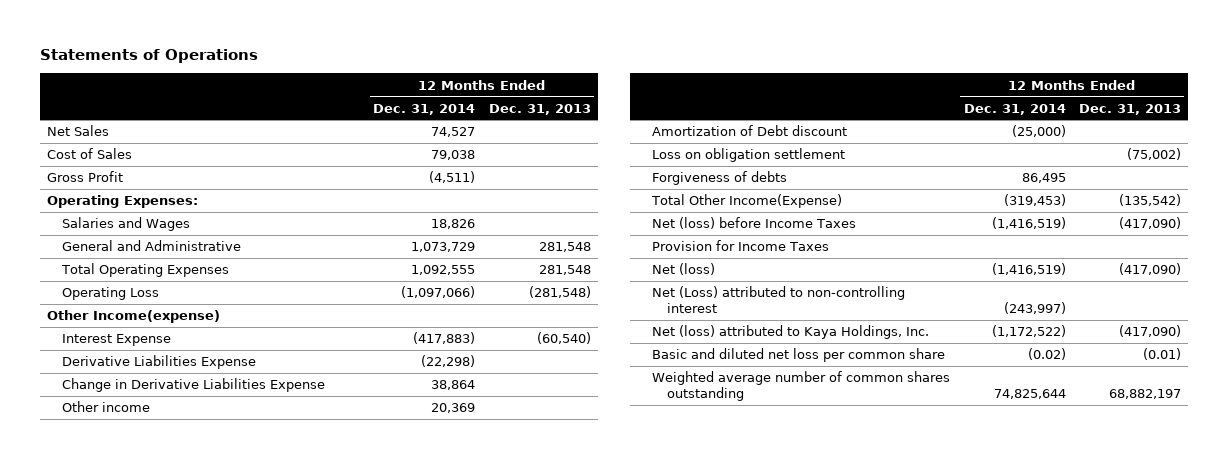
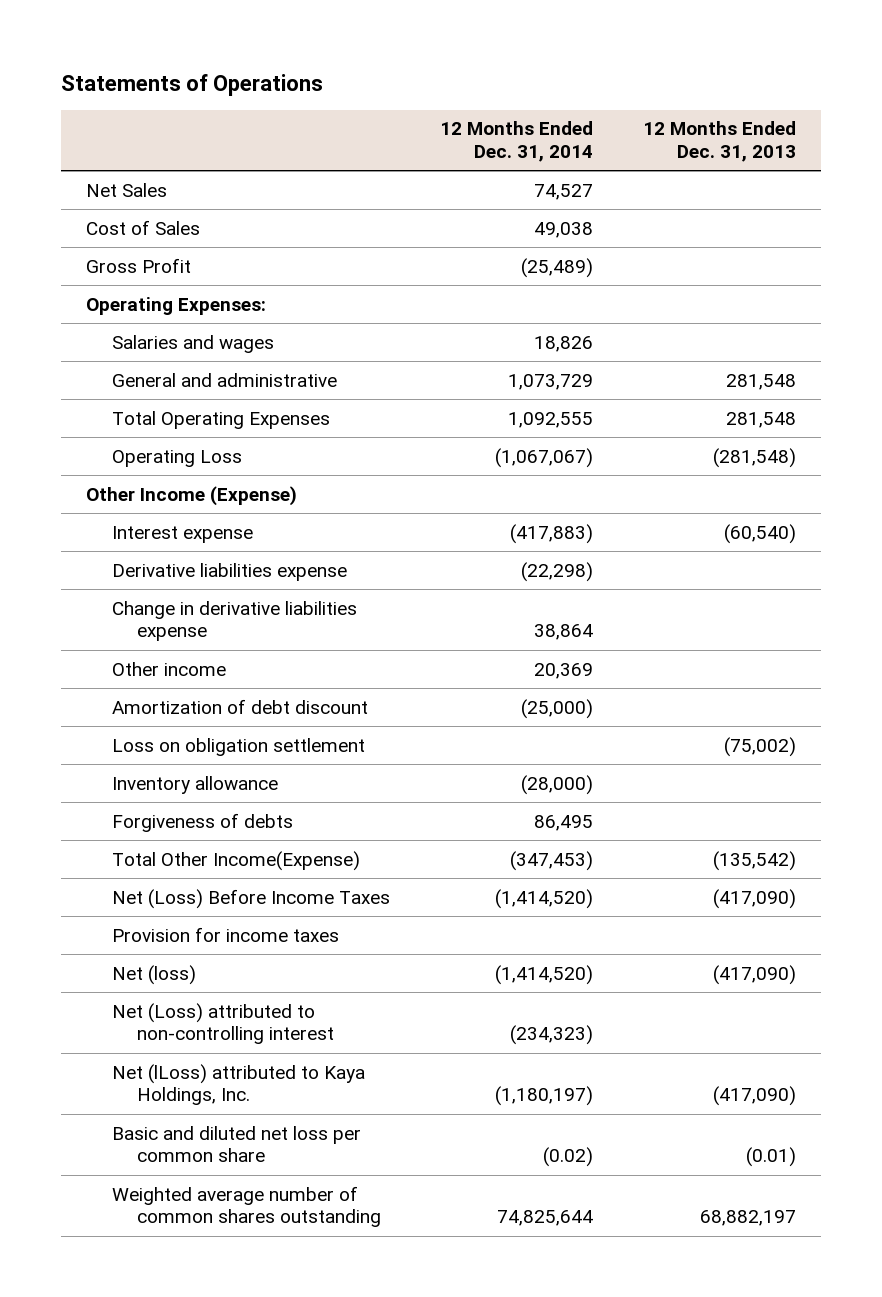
- Cost of Sales | 79,038 |
- Gross Profit | (4,511) |
+ Cost of Sales | 49,038 |
+ Gross Profit | (25,489) |
- Salaries and Wages | 18,826 |
- General and Administrative | 1,073,729 | 281,548
+ Salaries and wages | 18,826 |
+ General and administrative | 1,073,729 | 281,548
- Operating Loss | (1,097,066) | (281,548)
- Other Income(expense)
- Interest Expense | (417,883) | (60,540)
- Derivative Liabilities Expense | (22,298) |
- Change in Derivative Liabilities Expense | 38,864 |
+ Operating Loss | (1,067,067) | (281,548)
+ Other Income (Expense)
+ Interest expense | (417,883) | (60,540)
+ Derivative liabilities expense | (22,298) |
+ Change in derivative liabilities expense | 38,864 |
- Amortization of Debt discount | (25,000) |
+ Amortization of debt discount | (25,000) |
+ Inventory allowance | (28,000) |
- Total Other Income(Expense) | (319,453) | (135,542)
- Net (loss) before Income Taxes | (1,416,519) | (417,090)
- Provision for Income Taxes
- Net (loss) | (1,416,519) | (417,090)
- Net (Loss) attributed to non-controlling interest | (243,997) |
- Net (loss) attributed to Kaya Holdings, Inc. | (1,172,522) | (417,090)
+ Total Other Income(Expense) | (347,453) | (135,542)
+ Net (Loss) Before Income Taxes | (1,414,520) | (417,090)
+ Provision for income taxes
+ Net (loss) | (1,414,520) | (417,090)
+ Net (Loss) attributed to non-controlling interest | (234,323) |
+ Net (lLoss) attributed to Kaya Holdings, Inc. | (1,180,197) | (417,090)

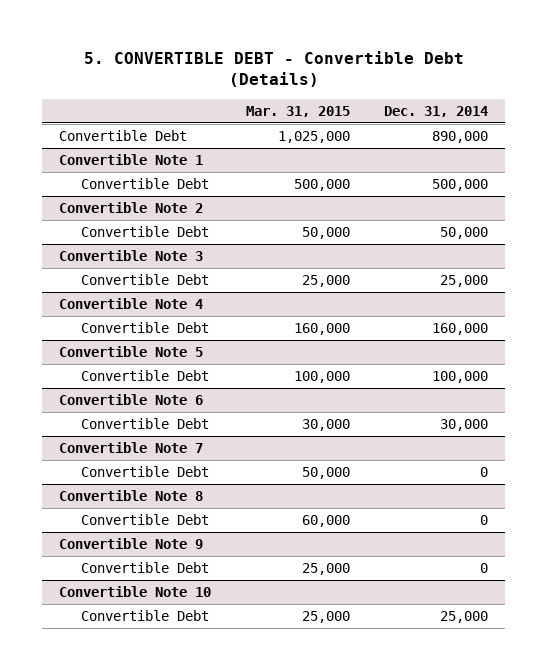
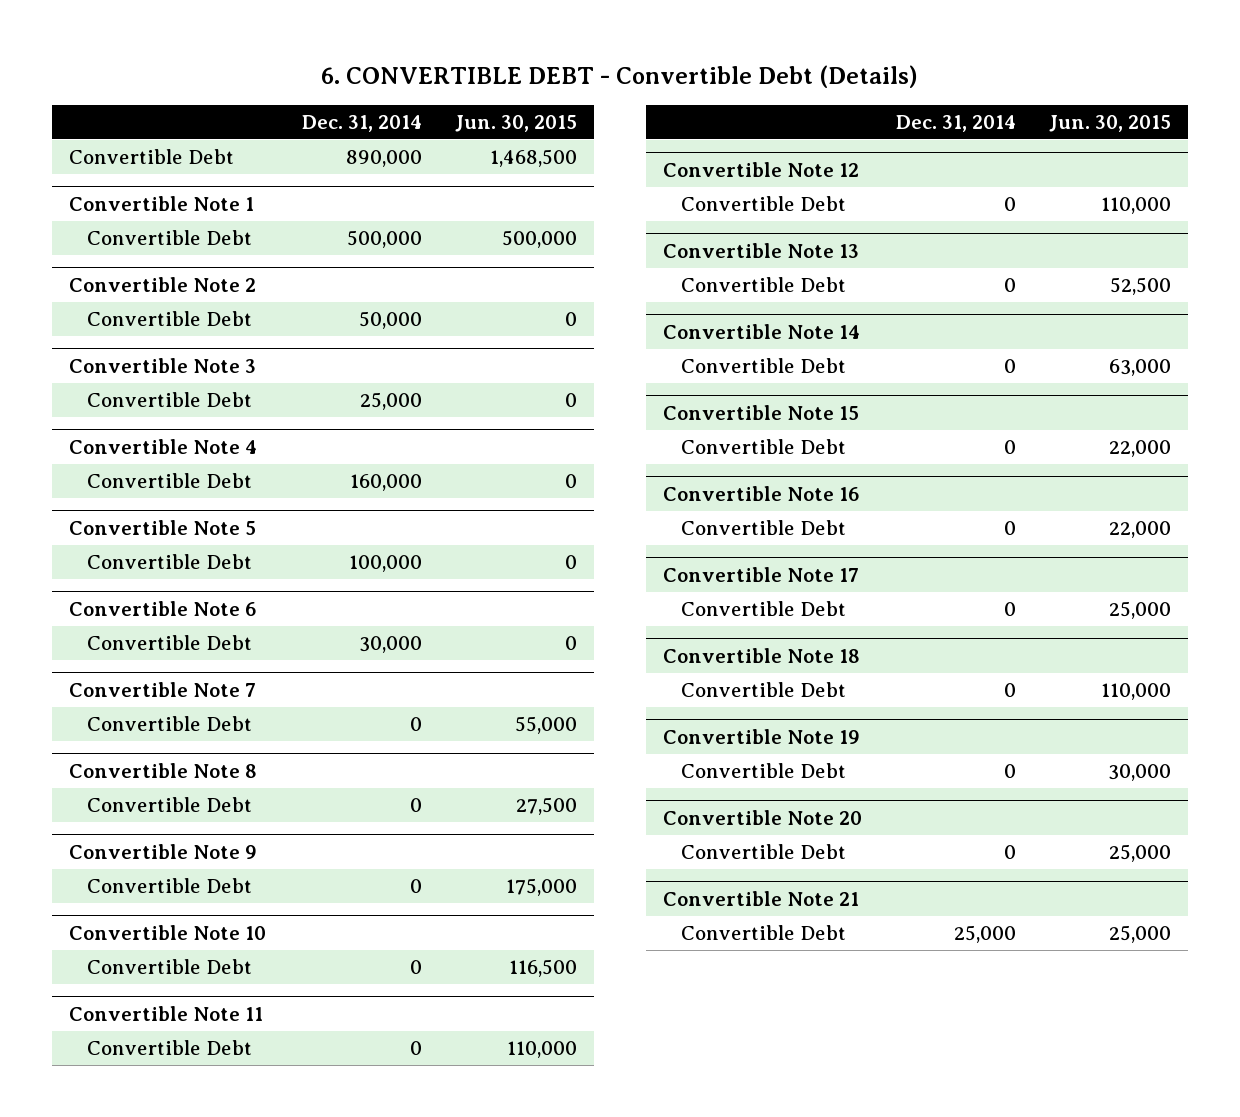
- 5. CONVERTIBLE DEBT - Convertible Debt (Details)
+ 6. CONVERTIBLE DEBT - Convertible Debt (Details)
- | Mar. 31, 2015 | Dec. 31, 2014
+ | Dec. 31, 2014 | Jun. 30, 2015
@ Convertible Note 10
+ Convertible Debt | 0 | 116,500
+ Convertible Note 11
+ Convertible Debt | 0 | 110,000
+ Convertible Note 12
+ Convertible Debt | 0 | 110,000
+ Convertible Note 13
+ Convertible Debt | 0 | 52,500
+ Convertible Note 14
+ Convertible Debt | 0 | 63,000
+ Convertible Note 15
+ Convertible Debt | 0 | 22,000
+ Convertible Note 16
+ Convertible Debt | 0 | 22,000
+ Convertible Note 17
+ Convertible Debt | 0 | 25,000
+ Convertible Note 18
+ Convertible Debt | 0 | 110,000
+ Convertible Note 19
+ Convertible Debt | 0 | 30,000
+ Convertible Note 20
+ Convertible Debt | 0 | 25,000
+ Convertible Note 21

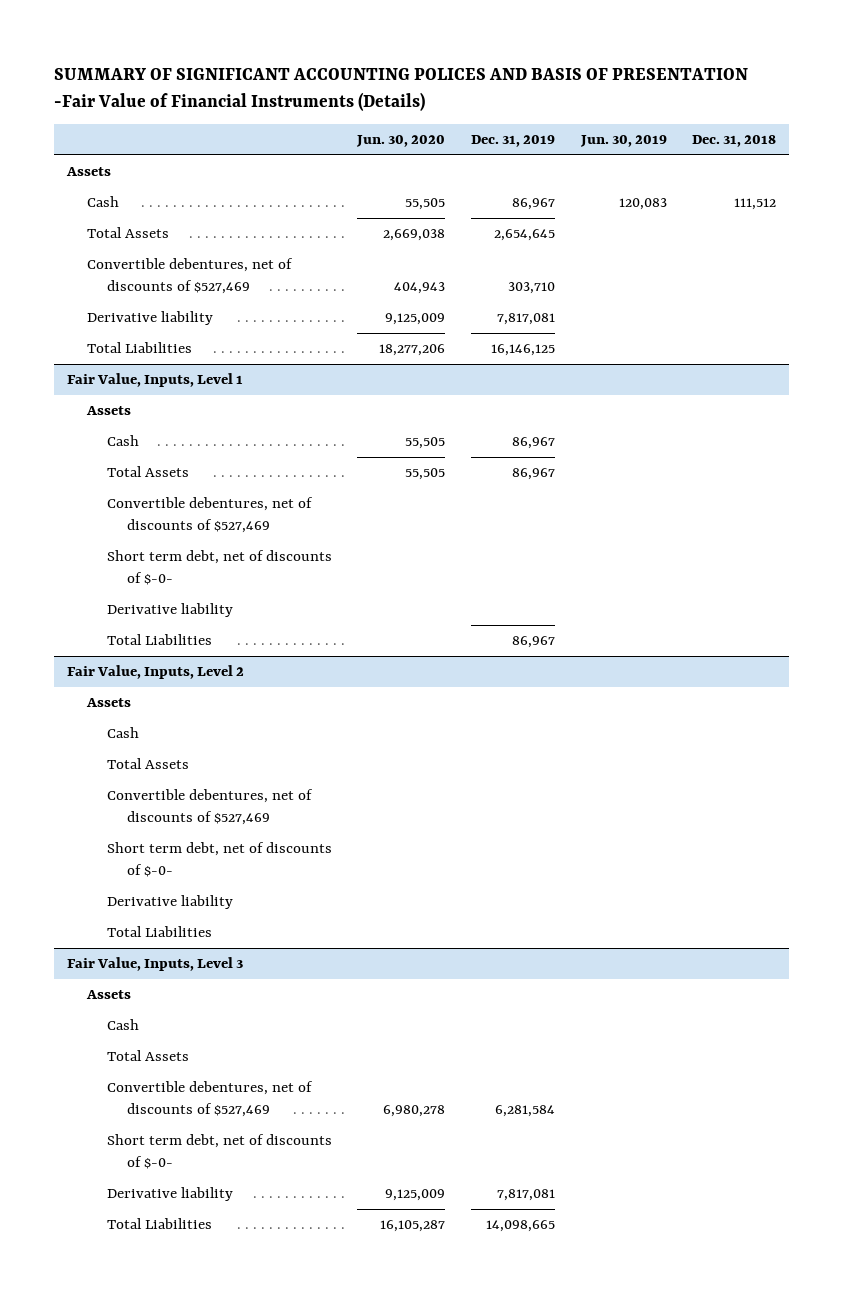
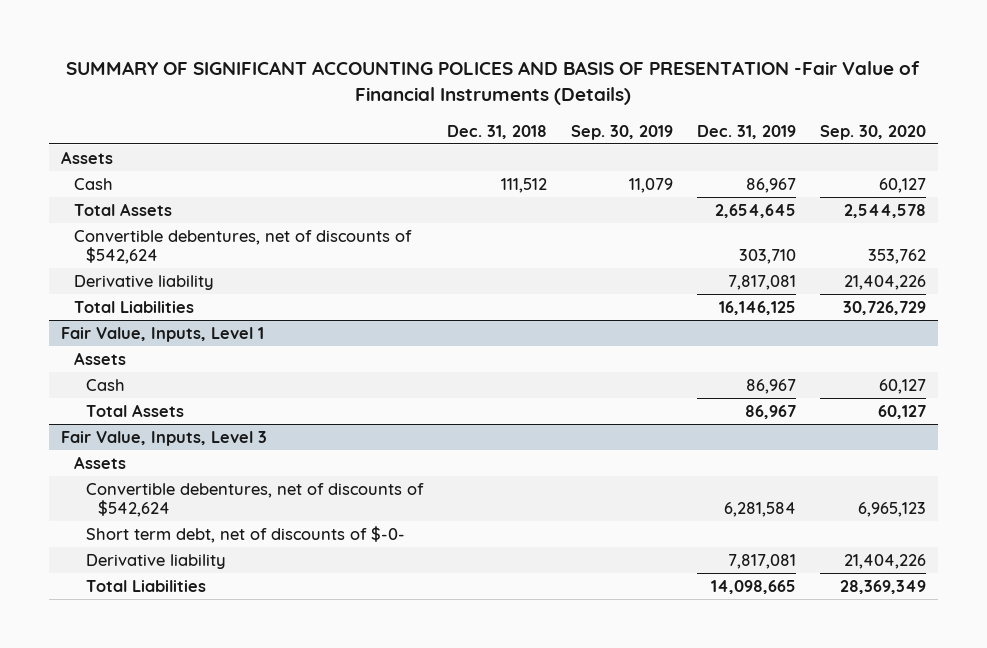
- | Jun. 30, 2020 | Dec. 31, 2019 | Jun. 30, 2019 | Dec. 31, 2018
+ | Dec. 31, 2018 | Sep. 30, 2019 | Dec. 31, 2019 | Sep. 30, 2020
- Convertible debentures, net of discounts of $527,469 | 404,943 | 303,710 | |
+ Convertible debentures, net of discounts of $542,624 | | | 303,710 | 353,762
@ Fair Value, Inputs, Level 1
- Convertible debentures, net of discounts of $527,469
- Short term debt, net of discounts of $-0-
- Derivative liability
- Total Liabilities | | 86,967 | |
- Fair Value, Inputs, Level 2
- Assets
- Cash
- Total Assets
- Convertible debentures, net of discounts of $527,469
- Short term debt, net of discounts of $-0-
- Derivative liability
- Total Liabilities
@ Fair Value, Inputs, Level 3
- Cash
- Total Assets
- Convertible debentures, net of discounts of $527,469 | 6,980,278 | 6,281,584 | |
+ Convertible debentures, net of discounts of $542,624 | | | 6,281,584 | 6,965,123

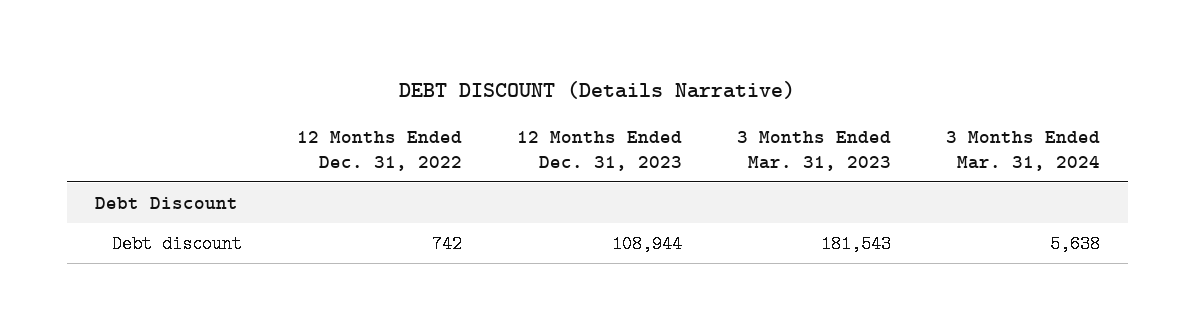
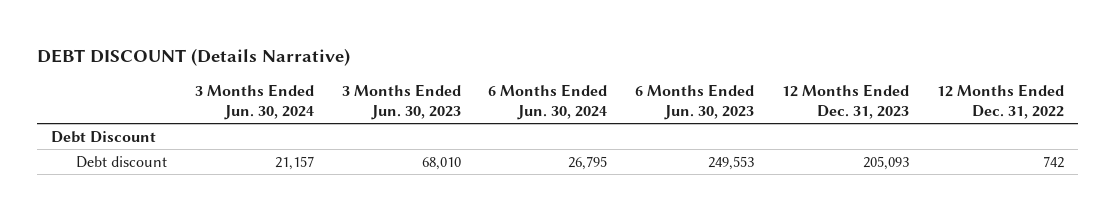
- | 12 Months Ended Dec. 31, 2022 | 12 Months Ended Dec. 31, 2023 | 3 Months Ended Mar. 31, 2023 | 3 Months Ended Mar. 31, 2024
+ | 3 Months Ended Jun. 30, 2024 | 3 Months Ended Jun. 30, 2023 | 6 Months Ended Jun. 30, 2024 | 6 Months Ended Jun. 30, 2023 | 12 Months Ended Dec. 31, 2023 | 12 Months Ended Dec. 31, 2022
- Debt discount | 742 | 108,944 | 181,543 | 5,638
+ Debt discount | 21,157 | 68,010 | 26,795 | 249,553 | 205,093 | 742

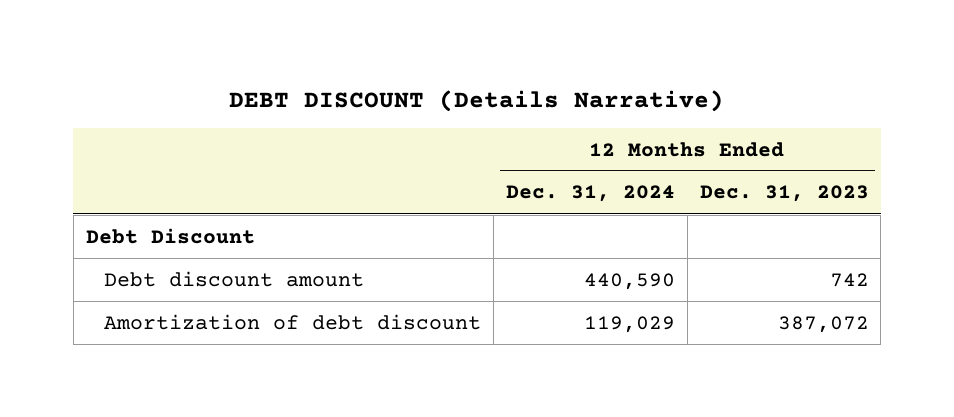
- | 3 Months Ended Jun. 30, 2024 | 3 Months Ended Jun. 30, 2023 | 6 Months Ended Jun. 30, 2024 | 6 Months Ended Jun. 30, 2023 | 12 Months Ended Dec. 31, 2023 | 12 Months Ended Dec. 31, 2022
+ | 12 Months Ended Dec. 31, 2024 | 12 Months Ended Dec. 31, 2023
- Debt discount | 21,157 | 68,010 | 26,795 | 249,553 | 205,093 | 742
+ Debt discount amount | 440,590 | 742
+ Amortization of debt discount | 119,029 | 387,072

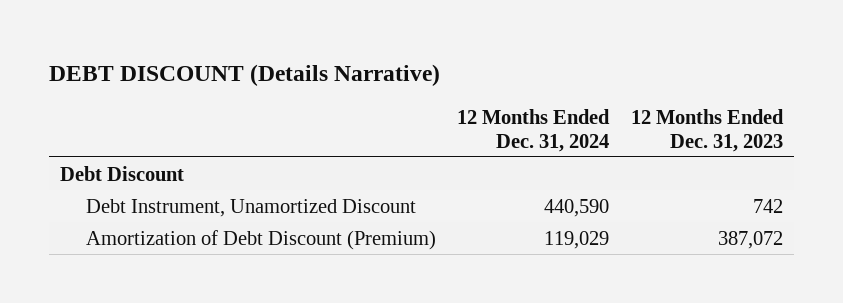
- Debt discount amount | 440,590 | 742
- Amortization of debt discount | 119,029 | 387,072
+ Debt Instrument, Unamortized Discount | 440,590 | 742
+ Amortization of Debt Discount (Premium) | 119,029 | 387,072

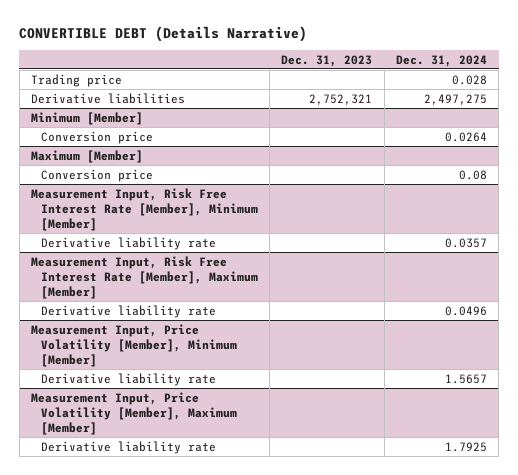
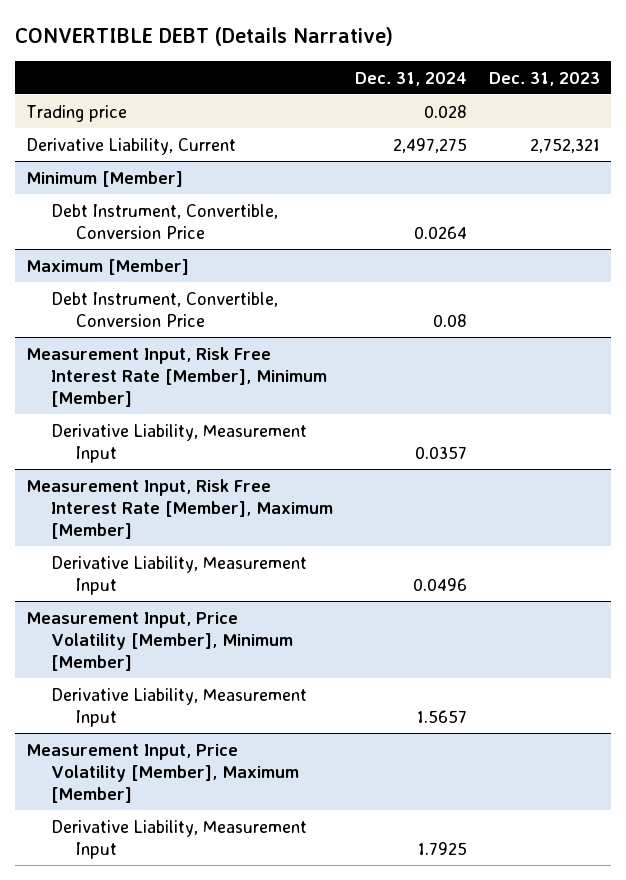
- | Dec. 31, 2023 | Dec. 31, 2024
+ | Dec. 31, 2024 | Dec. 31, 2023
- Derivative liabilities | 2,752,321 | 2,497,275
+ Derivative Liability, Current | 2,497,275 | 2,752,321
@ Minimum [Member]
- Conversion price | | 0.0264
+ Debt Instrument, Convertible, Conversion Price | 0.0264 |
@ Maximum [Member]
- Conversion price | | 0.08
+ Debt Instrument, Convertible, Conversion Price | 0.08 |
@ Measurement Input, Risk Free Interest Rate [Member], Minimum [Member]
- Derivative liability rate | | 0.0357
+ Derivative Liability, Measurement Input | 0.0357 |
@ Measurement Input, Risk Free Interest Rate [Member], Maximum [Member]
- Derivative liability rate | | 0.0496
+ Derivative Liability, Measurement Input | 0.0496 |
@ Measurement Input, Price Volatility [Member], Minimum [Member]
- Derivative liability rate | | 1.5657
+ Derivative Liability, Measurement Input | 1.5657 |
@ Measurement Input, Price Volatility [Member], Maximum [Member]
- Derivative liability rate | | 1.7925
+ Derivative Liability, Measurement Input | 1.7925 |

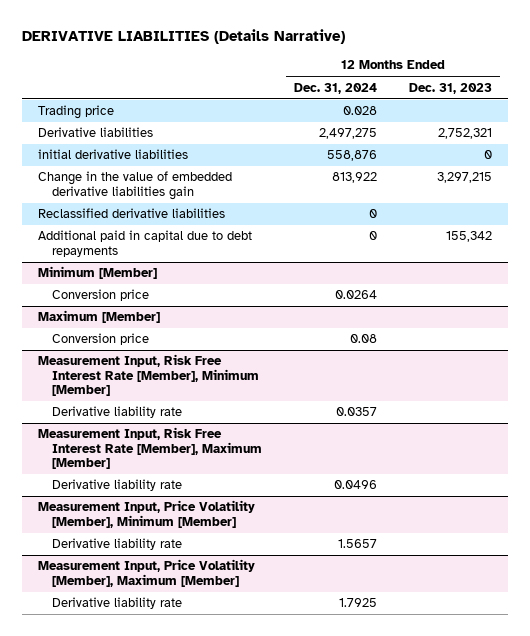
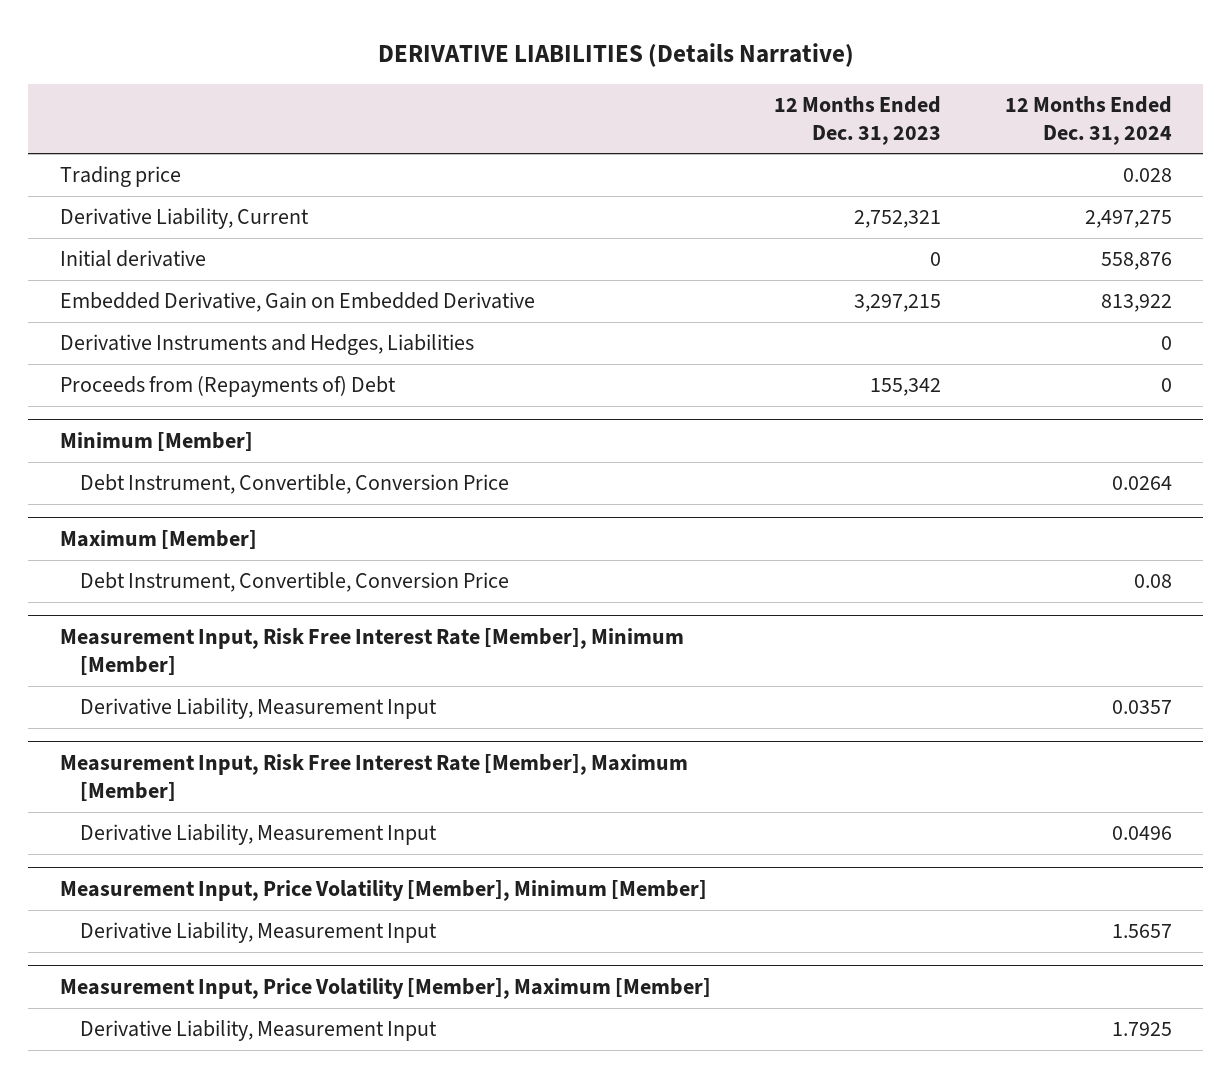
- | 12 Months Ended Dec. 31, 2024 | 12 Months Ended Dec. 31, 2023
+ | 12 Months Ended Dec. 31, 2023 | 12 Months Ended Dec. 31, 2024
- Derivative liabilities | 2,497,275 | 2,752,321
- initial derivative liabilities | 558,876 | 0
- Change in the value of embedded derivative liabilities gain | 813,922 | 3,297,215
- Reclassified derivative liabilities | 0 |
- Additional paid in capital due to debt repayments | 0 | 155,342
+ Derivative Liability, Current | 2,752,321 | 2,497,275
+ Initial derivative | 0 | 558,876
+ Embedded Derivative, Gain on Embedded Derivative | 3,297,215 | 813,922
+ Derivative Instruments and Hedges, Liabilities | | 0
+ Proceeds from (Repayments of) Debt | 155,342 | 0
@ Minimum [Member]
- Conversion price | 0.0264 |
+ Debt Instrument, Convertible, Conversion Price | | 0.0264
@ Maximum [Member]
- Conversion price | 0.08 |
+ Debt Instrument, Convertible, Conversion Price | | 0.08
@ Measurement Input, Risk Free Interest Rate [Member], Minimum [Member]
- Derivative liability rate | 0.0357 |
+ Derivative Liability, Measurement Input | | 0.0357
@ Measurement Input, Risk Free Interest Rate [Member], Maximum [Member]
- Derivative liability rate | 0.0496 |
+ Derivative Liability, Measurement Input | | 0.0496
@ Measurement Input, Price Volatility [Member], Minimum [Member]
- Derivative liability rate | 1.5657 |
+ Derivative Liability, Measurement Input | | 1.5657
@ Measurement Input, Price Volatility [Member], Maximum [Member]
- Derivative liability rate | 1.7925 |
+ Derivative Liability, Measurement Input | | 1.7925

